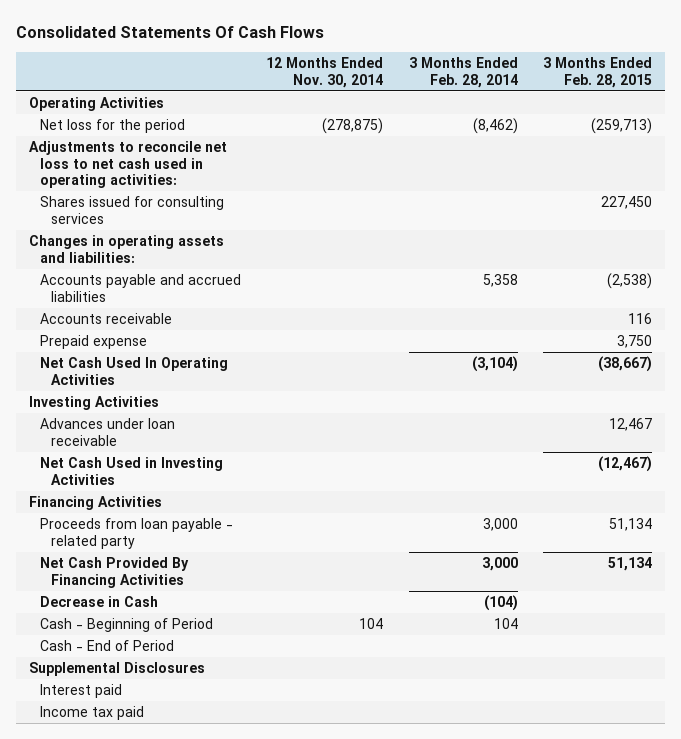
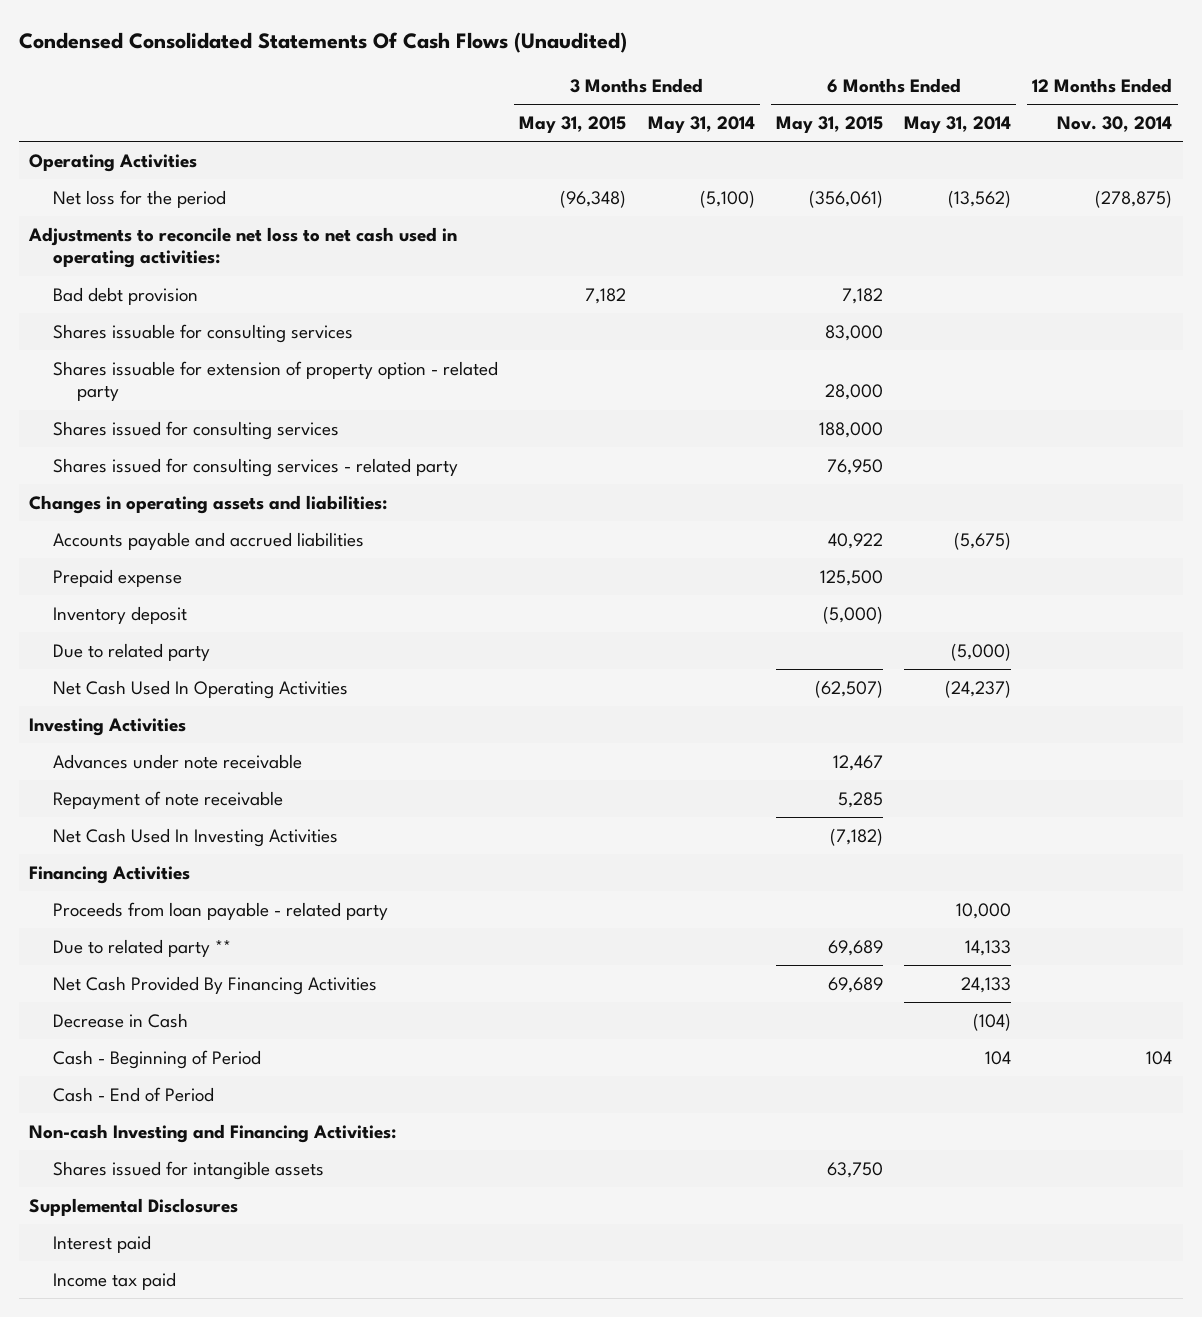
- Consolidated Statements Of Cash Flows
+ Condensed Consolidated Statements Of Cash Flows (Unaudited)
- | 12 Months Ended Nov. 30, 2014 | 3 Months Ended Feb. 28, 2014 | 3 Months Ended Feb. 28, 2015
+ | 3 Months Ended May 31, 2015 | 3 Months Ended May 31, 2014 | 6 Months Ended May 31, 2015 | 6 Months Ended May 31, 2014 | 12 Months Ended Nov. 30, 2014
+ Bad debt provision | 7,182 | | 7,182 | |
+ Shares issuable for consulting services | | | 83,000 | |
+ Shares issuable for extension of property option - related party | | | 28,000 | |
+ Shares issued for consulting services - related party | | | 76,950 | |
- Accounts receivable | | | 116
+ Inventory deposit | | | (5,000) | |
+ Due to related party | | | | (5,000) |
- Advances under loan receivable | | | 12,467
- Net Cash Used in Investing Activities | | | (12,467)
+ Advances under note receivable | | | 12,467 | |
+ Repayment of note receivable | | | 5,285 | |
+ Net Cash Used In Investing Activities | | | (7,182) | |
+ Due to related party ** | | | 69,689 | 14,133 |
+ Non-cash Investing and Financing Activities:
+ Shares issued for intangible assets | | | 63,750 | |

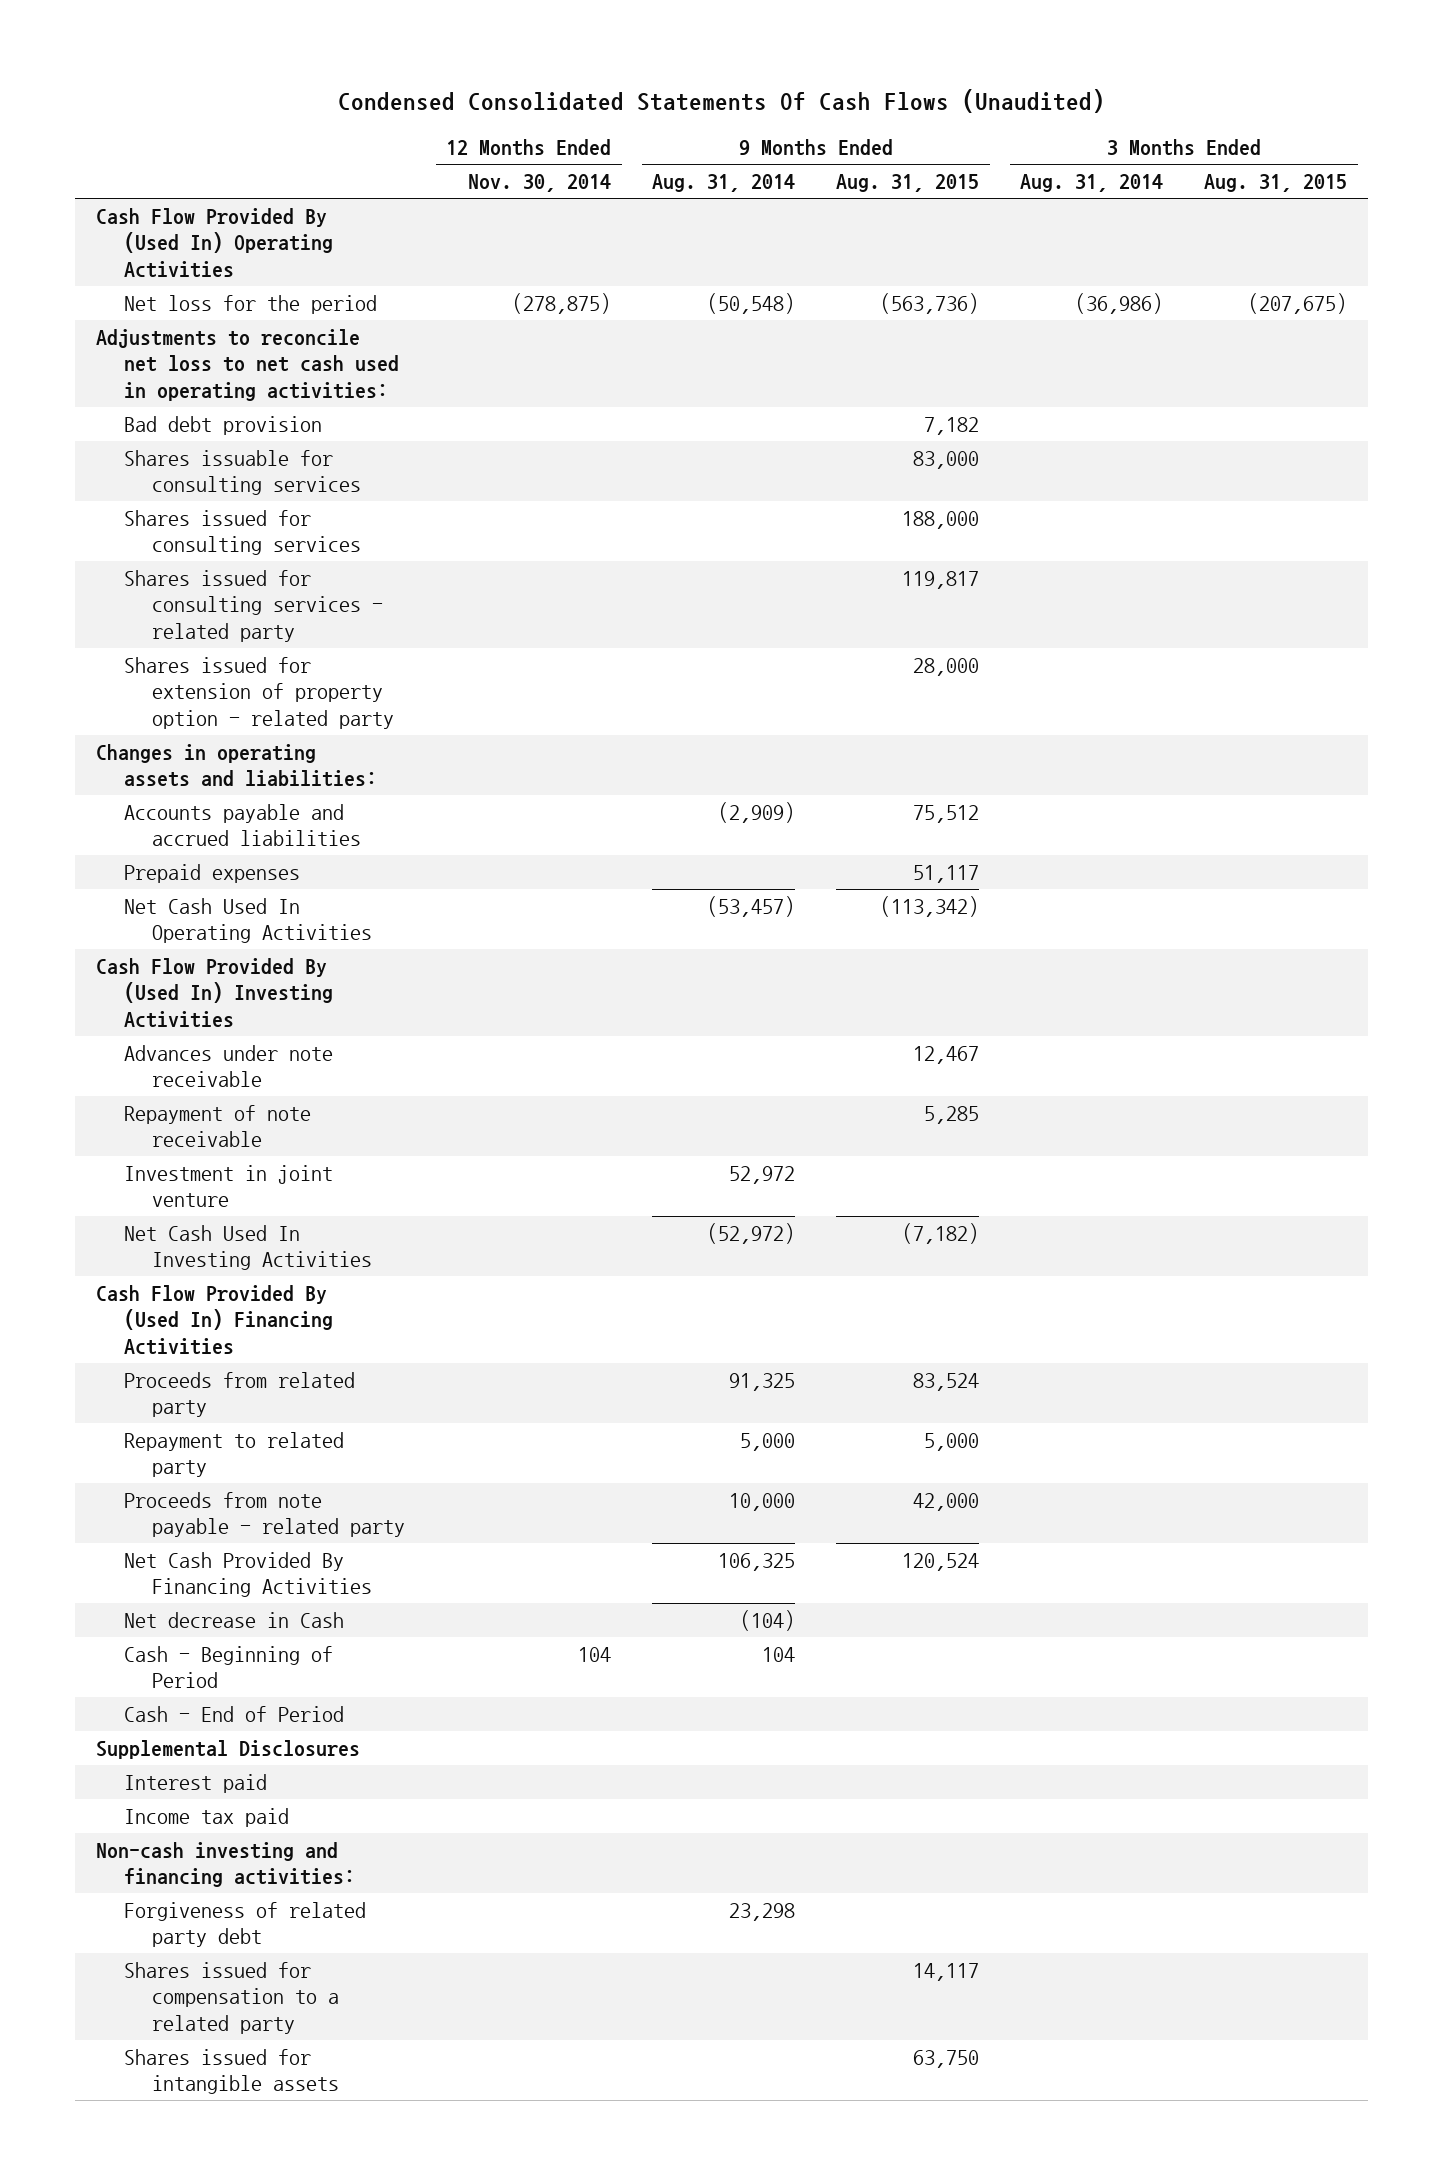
- | 3 Months Ended May 31, 2015 | 3 Months Ended May 31, 2014 | 6 Months Ended May 31, 2015 | 6 Months Ended May 31, 2014 | 12 Months Ended Nov. 30, 2014
+ | 12 Months Ended Nov. 30, 2014 | 9 Months Ended Aug. 31, 2014 | 9 Months Ended Aug. 31, 2015 | 3 Months Ended Aug. 31, 2014 | 3 Months Ended Aug. 31, 2015
- Operating Activities
+ Cash Flow Provided By (Used In) Operating Activities
- Shares issuable for extension of property option - related party | | | 28,000 | |
+ Shares issued for extension of property option - related party | | | 28,000 | |
- Prepaid expense | | | 125,500 | |
- Inventory deposit | | | (5,000) | |
- Due to related party | | | | (5,000) |
+ Prepaid expenses | | | 51,117 | |
- Investing Activities
+ Cash Flow Provided By (Used In) Investing Activities
+ Investment in joint venture | | 52,972 | | |
- Financing Activities
- Proceeds from loan payable - related party | | | | 10,000 |
- Due to related party ** | | | 69,689 | 14,133 |
+ Cash Flow Provided By (Used In) Financing Activities
+ Proceeds from related party | | 91,325 | 83,524 | |
+ Repayment to related party | | 5,000 | 5,000 | |
+ Proceeds from note payable - related party | | 10,000 | 42,000 | |
- Decrease in Cash | | | | (104) |
+ Net decrease in Cash | | (104) | | |
- Non-cash Investing and Financing Activities:
+ Non-cash investing and financing activities:
+ Forgiveness of related party debt | | 23,298 | | |
+ Shares issued for compensation to a related party | | | 14,117 | |
moved down: Shares issued for intangible assets | | | 63,750 | |

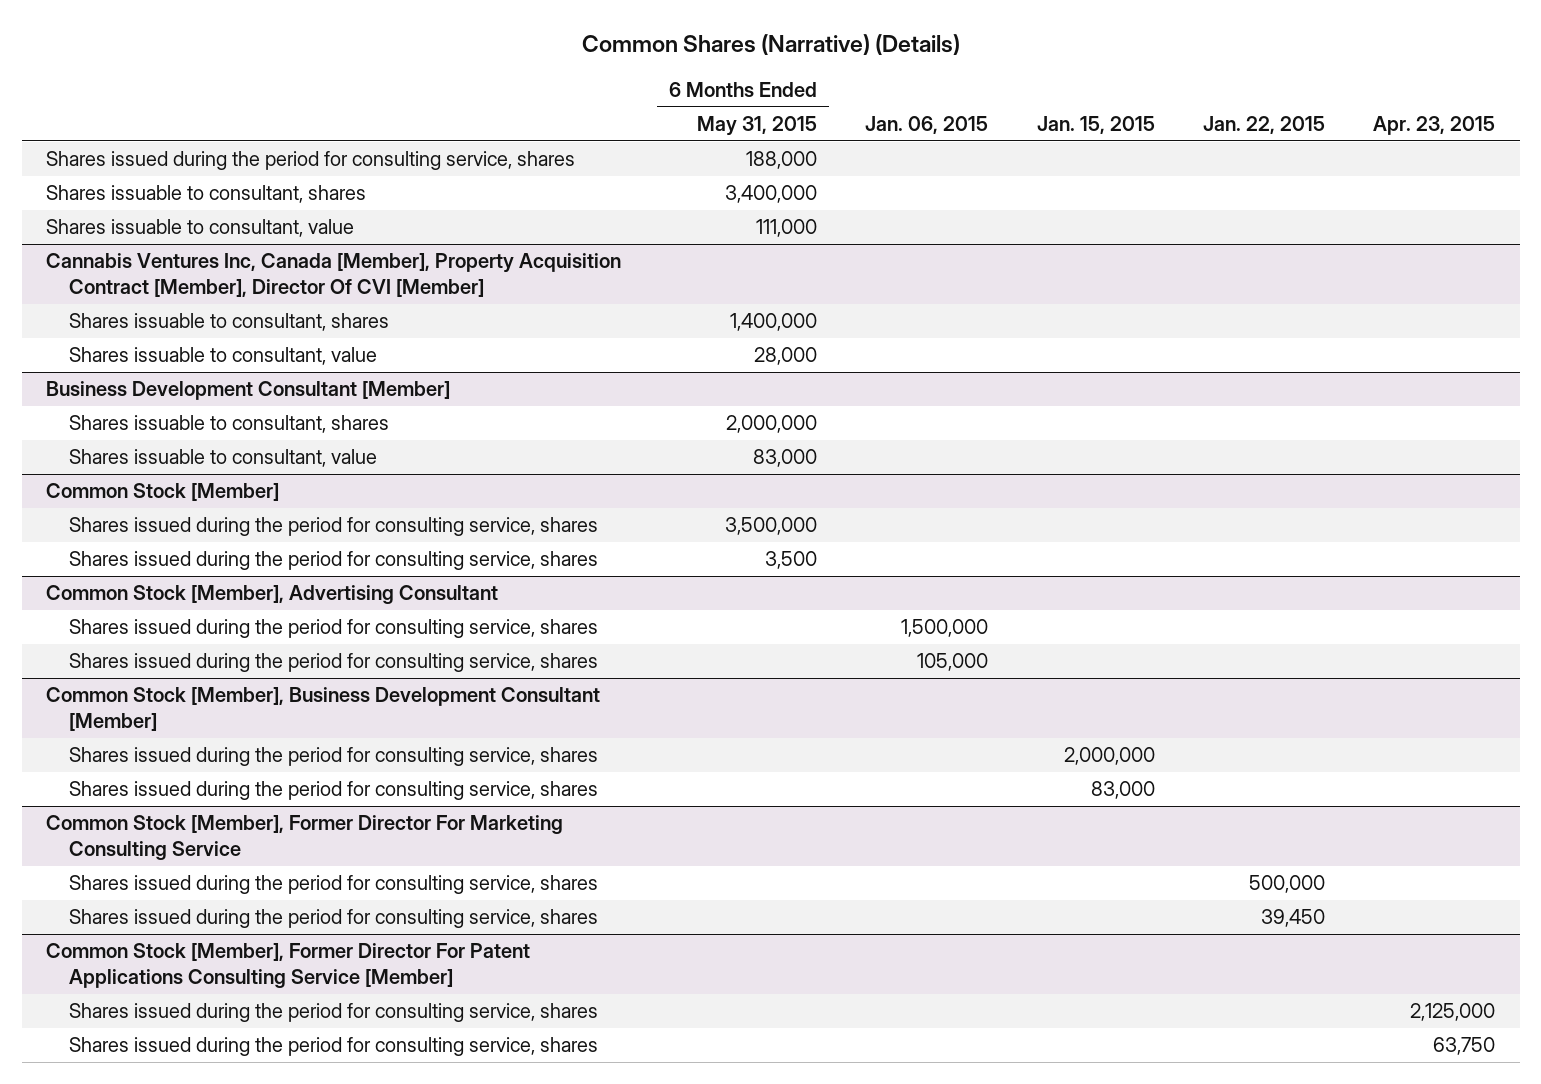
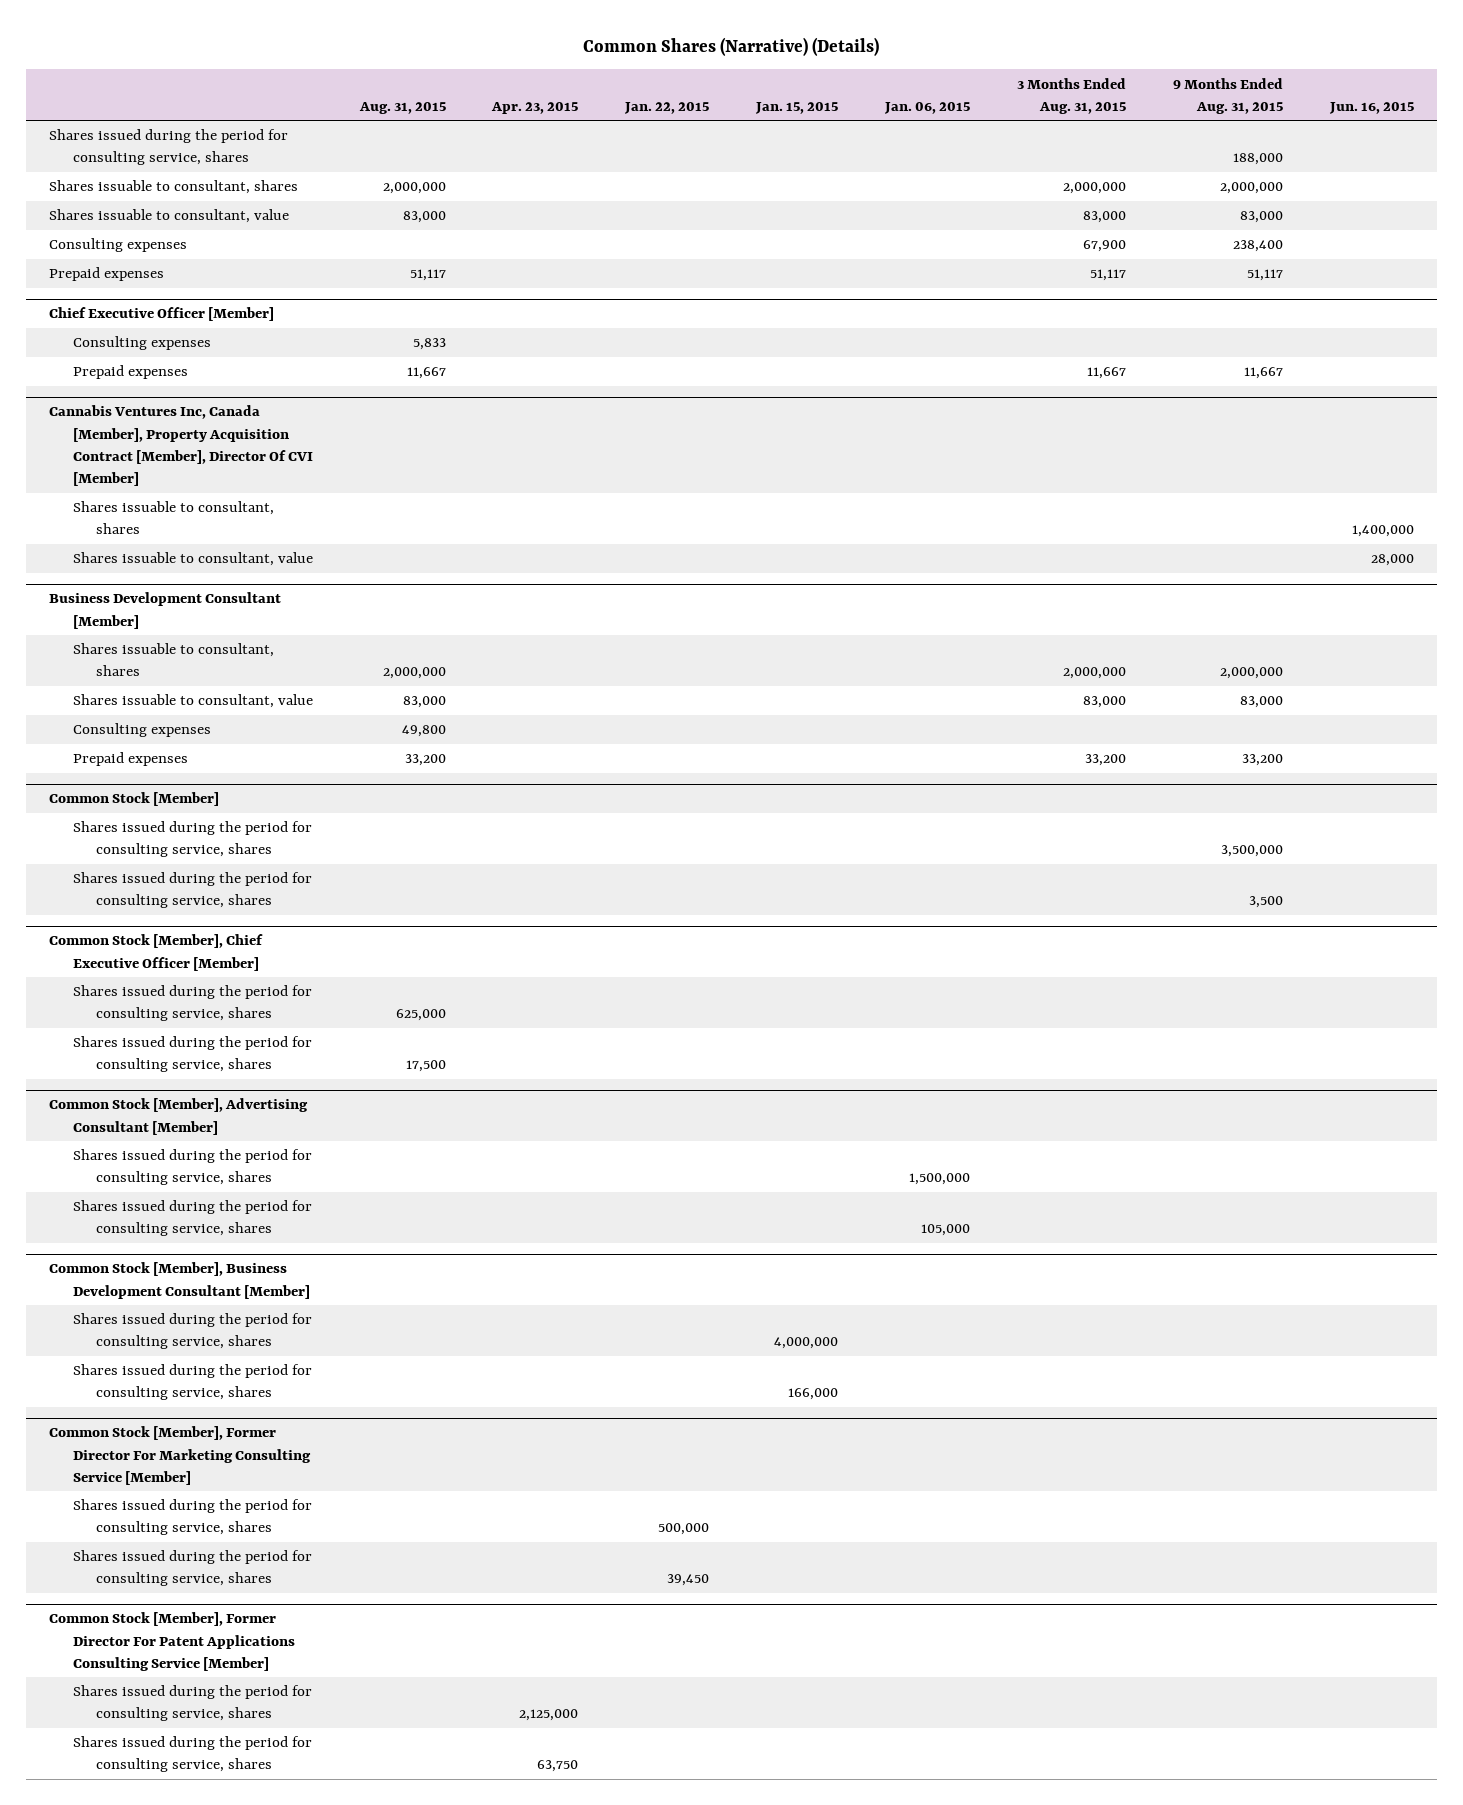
- | 6 Months Ended May 31, 2015 | Jan. 06, 2015 | Jan. 15, 2015 | Jan. 22, 2015 | Apr. 23, 2015
+ | Aug. 31, 2015 | Apr. 23, 2015 | Jan. 22, 2015 | Jan. 15, 2015 | Jan. 06, 2015 | 3 Months Ended Aug. 31, 2015 | 9 Months Ended Aug. 31, 2015 | Jun. 16, 2015
+ Consulting expenses | | | | | | 67,900 | 238,400 |
+ Prepaid expenses | 51,117 | | | | | 51,117 | 51,117 |
+ Chief Executive Officer [Member]
+ Consulting expenses | 5,833 | | | | | | |
+ Prepaid expenses | 11,667 | | | | | 11,667 | 11,667 |
@ Business Development Consultant [Member]
+ Consulting expenses | 49,800 | | | | | | |
+ Prepaid expenses | 33,200 | | | | | 33,200 | 33,200 |
- Common Stock [Member], Advertising Consultant
+ Common Stock [Member], Chief Executive Officer [Member]
+ Shares issued during the period for consulting service, shares | 625,000 | | | | | | |
+ Shares issued during the period for consulting service, shares | 17,500 | | | | | | |
+ Common Stock [Member], Advertising Consultant [Member]
@ Common Stock [Member], Business Development Consultant [Member]
- Shares issued during the period for consulting service, shares | | | 2,000,000 | |
- Shares issued during the period for consulting service, shares | | | 83,000 | |
- Common Stock [Member], Former Director For Marketing Consulting Service
@ Common Stock [Member], Business Development Consultant [Member]
+ Shares issued during the period for consulting service, shares | | | | 4,000,000 | | | |
+ Shares issued during the period for consulting service, shares | | | | 166,000 | | | |
+ Common Stock [Member], Former Director For Marketing Consulting Service [Member]

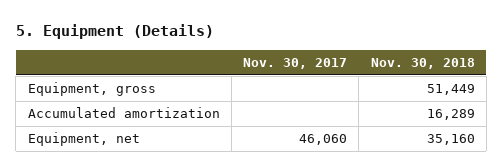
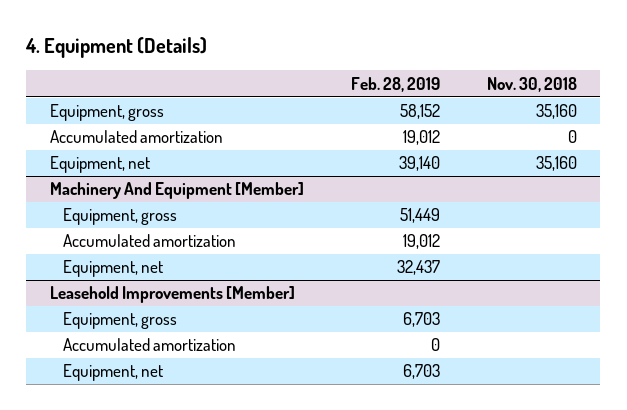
- 5. Equipment (Details)
+ 4. Equipment (Details)
- | Nov. 30, 2017 | Nov. 30, 2018
+ | Feb. 28, 2019 | Nov. 30, 2018
- Equipment, gross | | 51,449
- Accumulated amortization | | 16,289
+ Equipment, gross | 58,152 | 35,160
+ Accumulated amortization | 19,012 | 0
+ Machinery And Equipment [Member]
+ Equipment, gross | 51,449 |
+ Accumulated amortization | 19,012 |
+ Equipment, net | 32,437 |
+ Leasehold Improvements [Member]
+ Equipment, gross | 6,703 |
+ Accumulated amortization | 0 |
+ Equipment, net | 6,703 |

